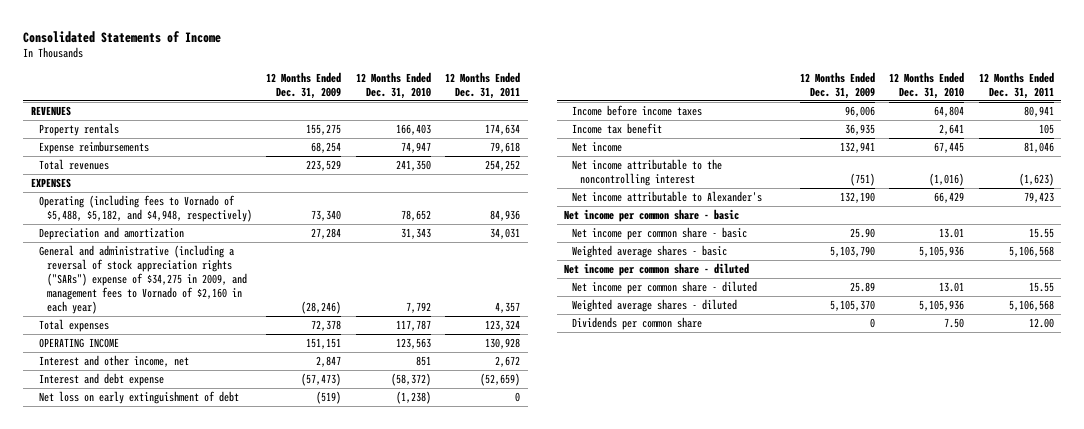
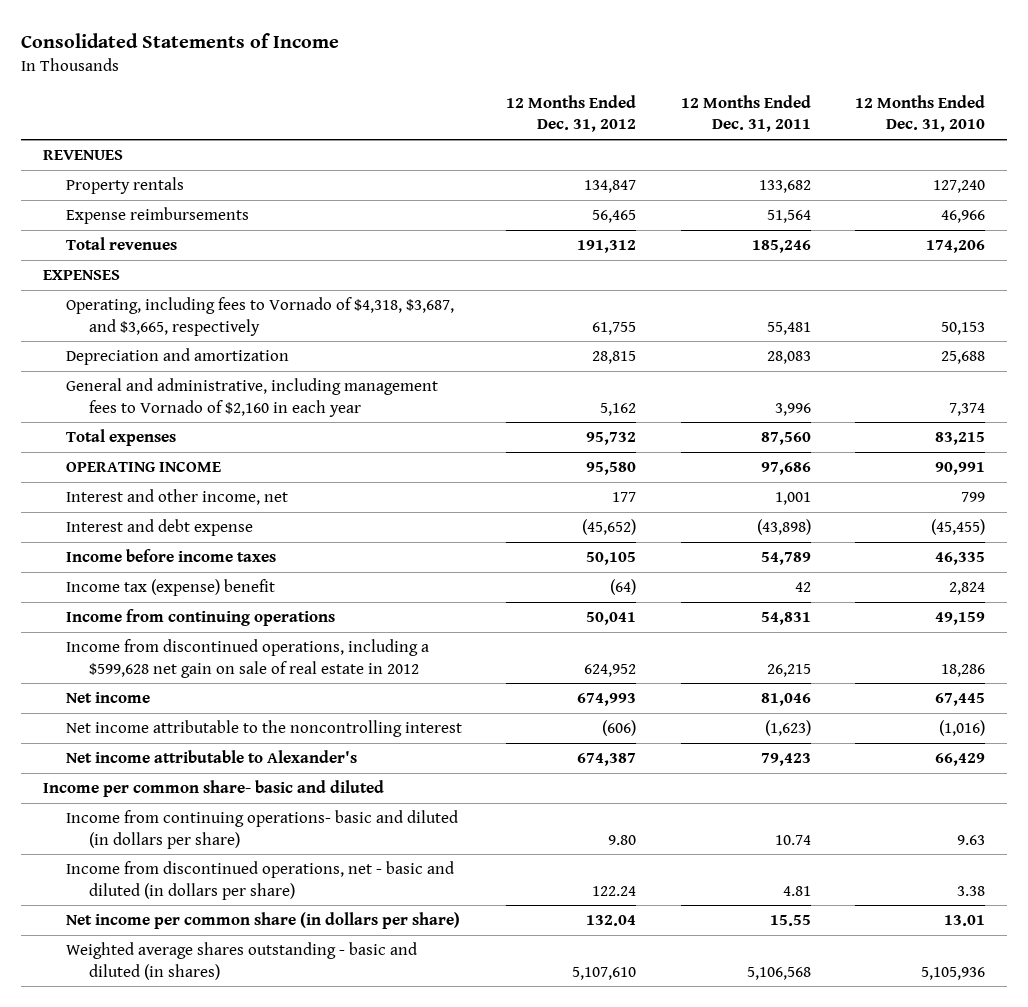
- | 12 Months Ended Dec. 31, 2009 | 12 Months Ended Dec. 31, 2010 | 12 Months Ended Dec. 31, 2011
+ | 12 Months Ended Dec. 31, 2012 | 12 Months Ended Dec. 31, 2011 | 12 Months Ended Dec. 31, 2010
- Property rentals | 155,275 | 166,403 | 174,634
- Expense reimbursements | 68,254 | 74,947 | 79,618
- Total revenues | 223,529 | 241,350 | 254,252
+ Property rentals | 134,847 | 133,682 | 127,240
+ Expense reimbursements | 56,465 | 51,564 | 46,966
+ Total revenues | 191,312 | 185,246 | 174,206
- Operating (including fees to Vornado of $5,488, $5,182, and $4,948, respectively) | 73,340 | 78,652 | 84,936
- Depreciation and amortization | 27,284 | 31,343 | 34,031
- General and administrative (including a reversal of stock appreciation rights ("SARs") expense of $34,275 in 2009, and management fees to Vornado of $2,160 in each year) | (28,246) | 7,792 | 4,357
- Total expenses | 72,378 | 117,787 | 123,324
- OPERATING INCOME | 151,151 | 123,563 | 130,928
- Interest and other income, net | 2,847 | 851 | 2,672
- Interest and debt expense | (57,473) | (58,372) | (52,659)
- Net loss on early extinguishment of debt | (519) | (1,238) | 0
- Income before income taxes | 96,006 | 64,804 | 80,941
- Income tax benefit | 36,935 | 2,641 | 105
+ Operating, including fees to Vornado of $4,318, $3,687, and $3,665, respectively | 61,755 | 55,481 | 50,153
+ Depreciation and amortization | 28,815 | 28,083 | 25,688
+ General and administrative, including management fees to Vornado of $2,160 in each year | 5,162 | 3,996 | 7,374
+ Total expenses | 95,732 | 87,560 | 83,215
+ OPERATING INCOME | 95,580 | 97,686 | 90,991
+ Interest and other income, net | 177 | 1,001 | 799
+ Interest and debt expense | (45,652) | (43,898) | (45,455)
+ Income before income taxes | 50,105 | 54,789 | 46,335
+ Income tax (expense) benefit | (64) | 42 | 2,824
+ Income from continuing operations | 50,041 | 54,831 | 49,159
+ Income from discontinued operations, including a $599,628 net gain on sale of real estate in 2012 | 624,952 | 26,215 | 18,286
- Net income per common share - basic
- Net income per common share - basic | 25.90 | 13.01 | 15.55
- Weighted average shares - basic | 5,103,790 | 5,105,936 | 5,106,568
- Net income per common share - diluted
- Net income per common share - diluted | 25.89 | 13.01 | 15.55
- Weighted average shares - diluted | 5,105,370 | 5,105,936 | 5,106,568
- Dividends per common share | 0 | 7.50 | 12.00
+ Income per common share- basic and diluted
+ Income from continuing operations- basic and diluted (in dollars per share) | 9.80 | 10.74 | 9.63
+ Income from discontinued operations, net - basic and diluted (in dollars per share) | 122.24 | 4.81 | 3.38
+ Net income per common share (in dollars per share) | 132.04 | 15.55 | 13.01
+ Weighted average shares outstanding - basic and diluted (in shares) | 5,107,610 | 5,106,568 | 5,105,936

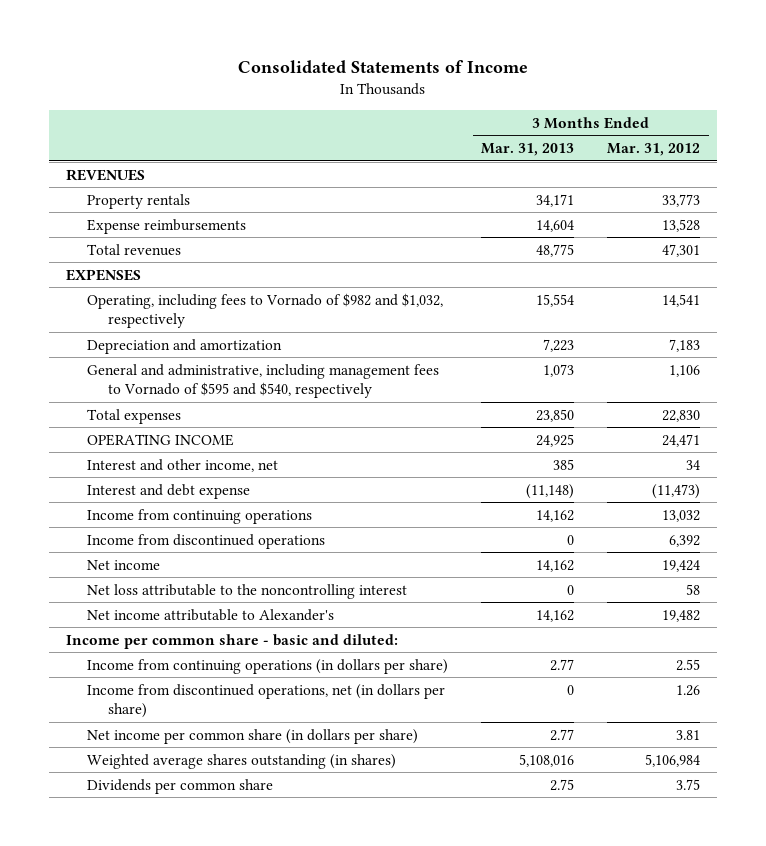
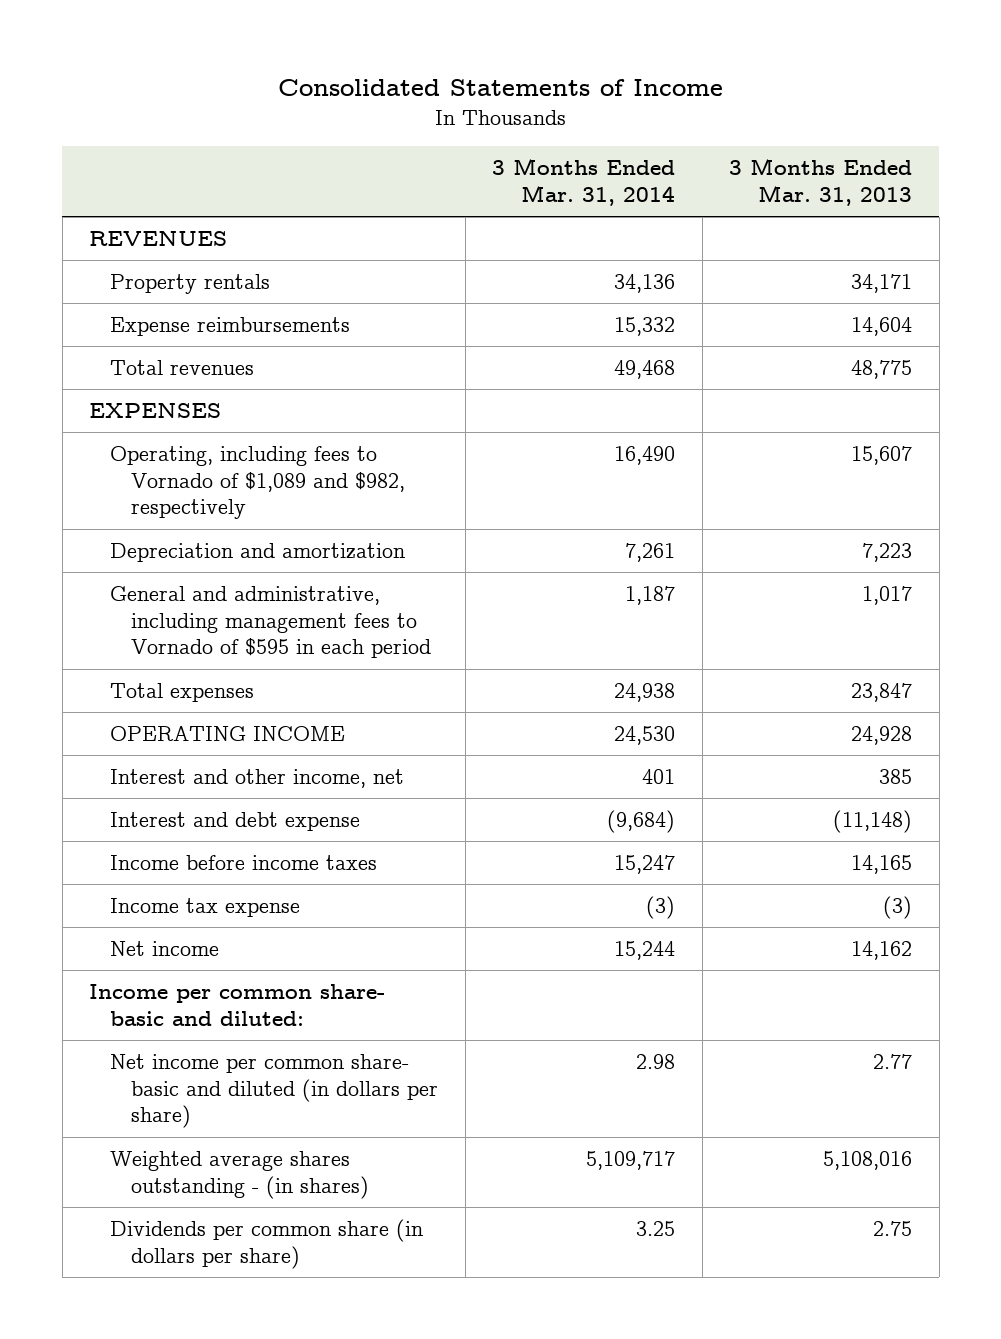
- | 3 Months Ended Mar. 31, 2013 | 3 Months Ended Mar. 31, 2012
+ | 3 Months Ended Mar. 31, 2014 | 3 Months Ended Mar. 31, 2013
- Operating, including fees to Vornado of $982 and $1,032, respectively | 15,554 | 14,541
+ Operating, including fees to Vornado of $1,089 and $982, respectively | 16,490 | 15,607
- General and administrative, including management fees to Vornado of $595 and $540, respectively | 1,073 | 1,106
- Total expenses | 23,850 | 22,830
- OPERATING INCOME | 24,925 | 24,471
+ General and administrative, including management fees to Vornado of $595 in each period | 1,187 | 1,017
+ Total expenses | 24,938 | 23,847
+ OPERATING INCOME | 24,530 | 24,928
- Income from continuing operations | 14,162 | 13,032
- Income from discontinued operations | 0 | 6,392
+ Income before income taxes | 15,247 | 14,165
+ Income tax expense | (3) | (3)
- Net loss attributable to the noncontrolling interest | 0 | 58
- Net income attributable to Alexander's | 14,162 | 19,482
- Income per common share - basic and diluted:
- Income from continuing operations (in dollars per share) | 2.77 | 2.55
- Income from discontinued operations, net (in dollars per share) | 0 | 1.26
- Net income per common share (in dollars per share) | 2.77 | 3.81
- Weighted average shares outstanding (in shares) | 5,108,016 | 5,106,984
- Dividends per common share | 2.75 | 3.75
+ Income per common share- basic and diluted:
+ Net income per common share- basic and diluted (in dollars per share) | 2.98 | 2.77
+ Weighted average shares outstanding - (in shares) | 5,109,717 | 5,108,016
+ Dividends per common share (in dollars per share) | 3.25 | 2.75

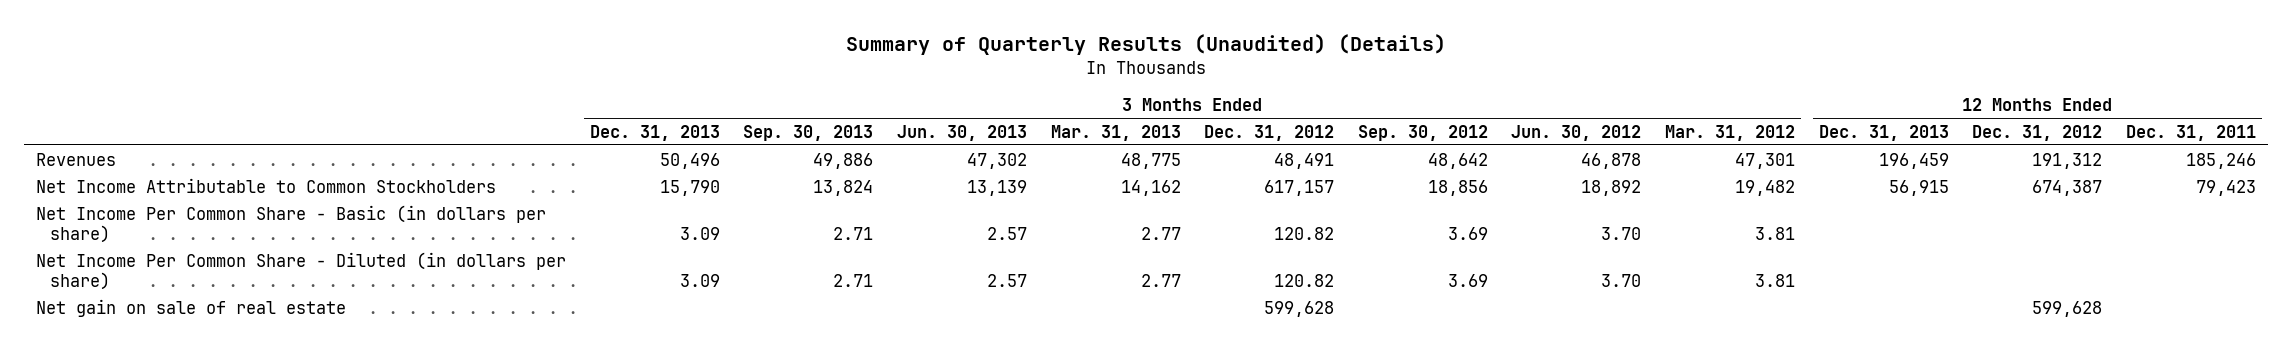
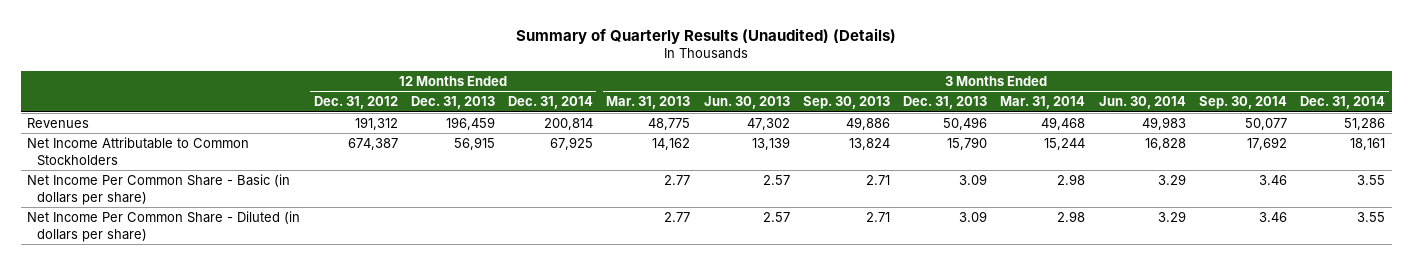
- | 3 Months Ended Dec. 31, 2013 | 3 Months Ended Sep. 30, 2013 | 3 Months Ended Jun. 30, 2013 | 3 Months Ended Mar. 31, 2013 | 3 Months Ended Dec. 31, 2012 | 3 Months Ended Sep. 30, 2012 | 3 Months Ended Jun. 30, 2012 | 3 Months Ended Mar. 31, 2012 | 12 Months Ended Dec. 31, 2013 | 12 Months Ended Dec. 31, 2012 | 12 Months Ended Dec. 31, 2011
+ | 12 Months Ended Dec. 31, 2012 | 12 Months Ended Dec. 31, 2013 | 12 Months Ended Dec. 31, 2014 | 3 Months Ended Mar. 31, 2013 | 3 Months Ended Jun. 30, 2013 | 3 Months Ended Sep. 30, 2013 | 3 Months Ended Dec. 31, 2013 | 3 Months Ended Mar. 31, 2014 | 3 Months Ended Jun. 30, 2014 | 3 Months Ended Sep. 30, 2014 | 3 Months Ended Dec. 31, 2014
- Net gain on sale of real estate | | | | | 599,628 | | | | | 599,628 |

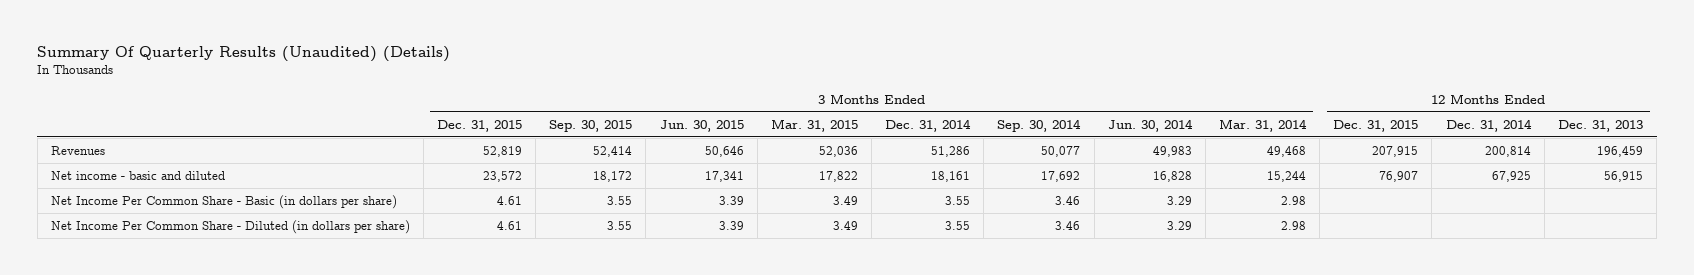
- Summary of Quarterly Results (Unaudited) (Details)
+ Summary Of Quarterly Results (Unaudited) (Details)
- | 12 Months Ended Dec. 31, 2012 | 12 Months Ended Dec. 31, 2013 | 12 Months Ended Dec. 31, 2014 | 3 Months Ended Mar. 31, 2013 | 3 Months Ended Jun. 30, 2013 | 3 Months Ended Sep. 30, 2013 | 3 Months Ended Dec. 31, 2013 | 3 Months Ended Mar. 31, 2014 | 3 Months Ended Jun. 30, 2014 | 3 Months Ended Sep. 30, 2014 | 3 Months Ended Dec. 31, 2014
+ | 3 Months Ended Dec. 31, 2015 | 3 Months Ended Sep. 30, 2015 | 3 Months Ended Jun. 30, 2015 | 3 Months Ended Mar. 31, 2015 | 3 Months Ended Dec. 31, 2014 | 3 Months Ended Sep. 30, 2014 | 3 Months Ended Jun. 30, 2014 | 3 Months Ended Mar. 31, 2014 | 12 Months Ended Dec. 31, 2015 | 12 Months Ended Dec. 31, 2014 | 12 Months Ended Dec. 31, 2013
- Net Income Attributable to Common Stockholders | 674,387 | 56,915 | 67,925 | 14,162 | 13,139 | 13,824 | 15,790 | 15,244 | 16,828 | 17,692 | 18,161
+ Net income - basic and diluted | 23,572 | 18,172 | 17,341 | 17,822 | 18,161 | 17,692 | 16,828 | 15,244 | 76,907 | 67,925 | 56,915

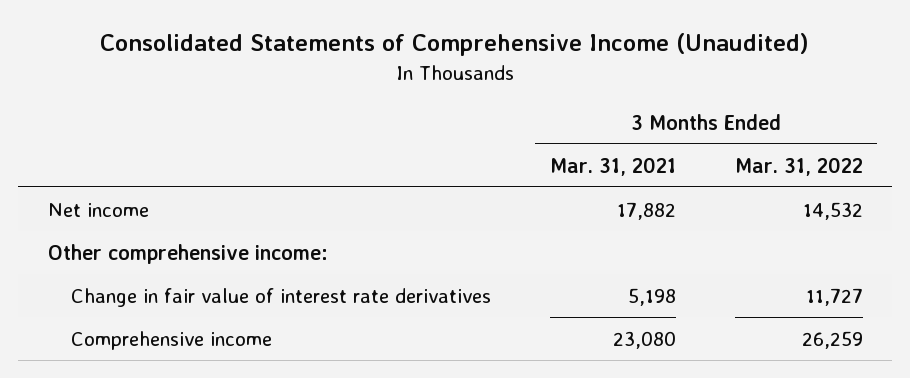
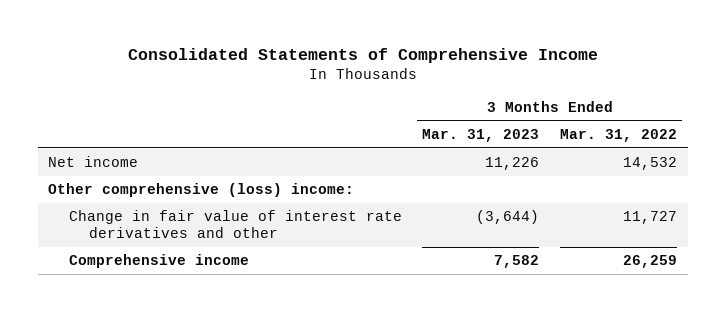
- Consolidated Statements of Comprehensive Income (Unaudited)
+ Consolidated Statements of Comprehensive Income
- | 3 Months Ended Mar. 31, 2021 | 3 Months Ended Mar. 31, 2022
+ | 3 Months Ended Mar. 31, 2023 | 3 Months Ended Mar. 31, 2022
- Other comprehensive income:
- Change in fair value of interest rate derivatives | 5,198 | 11,727
+ Other comprehensive (loss) income:
+ Change in fair value of interest rate derivatives and other | (3,644) | 11,727

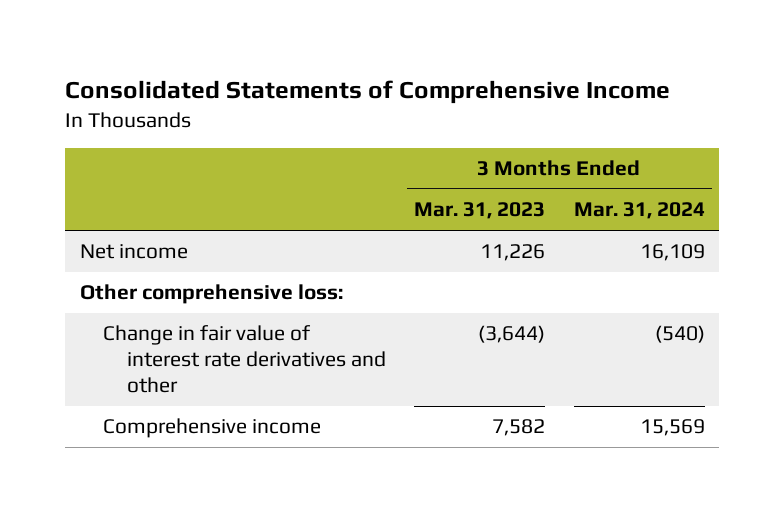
- | 3 Months Ended Mar. 31, 2023 | 3 Months Ended Mar. 31, 2022
+ | 3 Months Ended Mar. 31, 2023 | 3 Months Ended Mar. 31, 2024
- Other comprehensive (loss) income:
+ Other comprehensive loss:

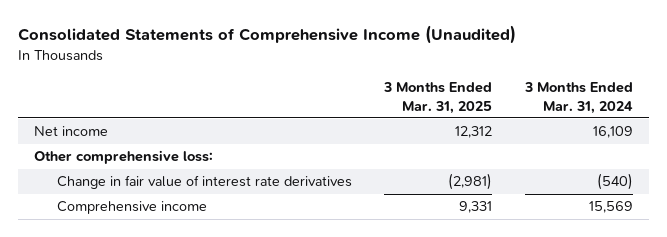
- Consolidated Statements of Comprehensive Income
+ Consolidated Statements of Comprehensive Income (Unaudited)
- | 3 Months Ended Mar. 31, 2023 | 3 Months Ended Mar. 31, 2024
+ | 3 Months Ended Mar. 31, 2025 | 3 Months Ended Mar. 31, 2024
- Change in fair value of interest rate derivatives and other | (3,644) | (540)
+ Change in fair value of interest rate derivatives | (2,981) | (540)

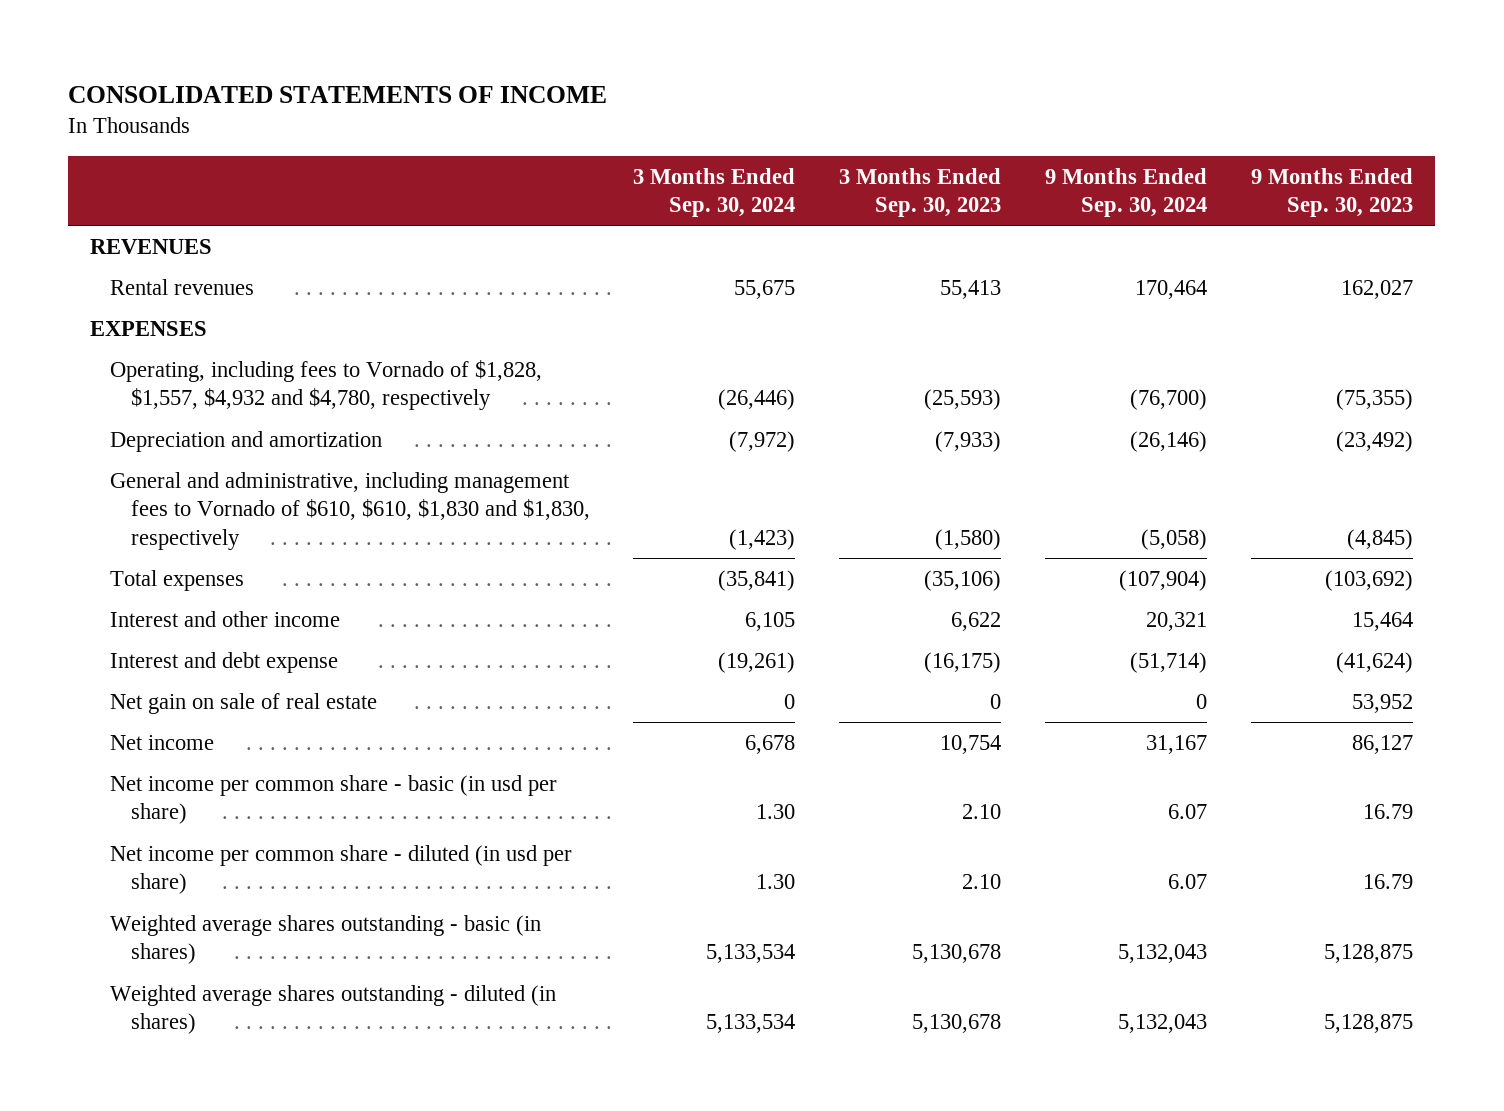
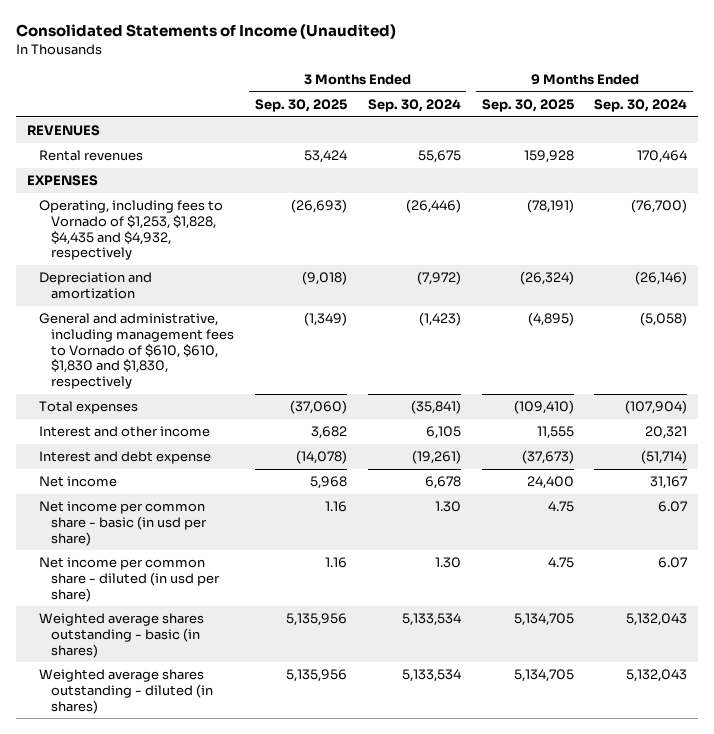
- CONSOLIDATED STATEMENTS OF INCOME
+ Consolidated Statements of Income (Unaudited)
- | 3 Months Ended Sep. 30, 2024 | 3 Months Ended Sep. 30, 2023 | 9 Months Ended Sep. 30, 2024 | 9 Months Ended Sep. 30, 2023
+ | 3 Months Ended Sep. 30, 2025 | 3 Months Ended Sep. 30, 2024 | 9 Months Ended Sep. 30, 2025 | 9 Months Ended Sep. 30, 2024
- Operating, including fees to Vornado of $1,828, $1,557, $4,932 and $4,780, respectively | (26,446) | (25,593) | (76,700) | (75,355)
+ Operating, including fees to Vornado of $1,253, $1,828, $4,435 and $4,932, respectively | (26,693) | (26,446) | (78,191) | (76,700)
- Net gain on sale of real estate | 0 | 0 | 0 | 53,952

